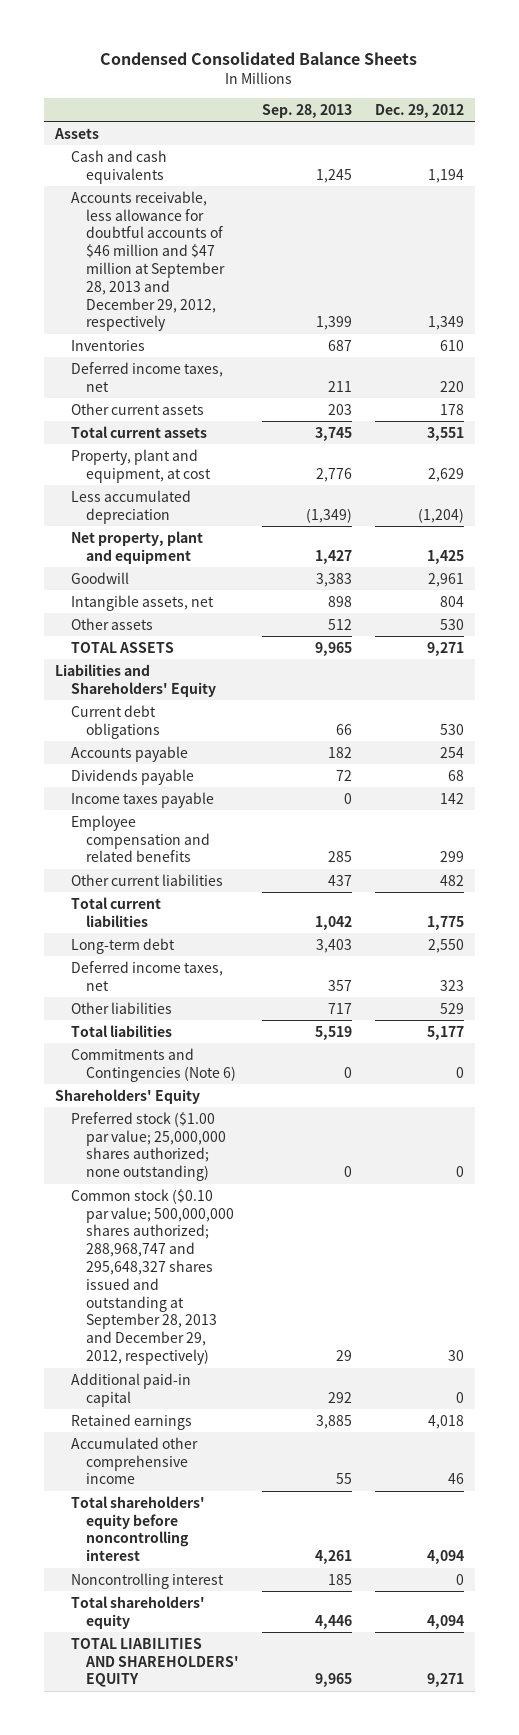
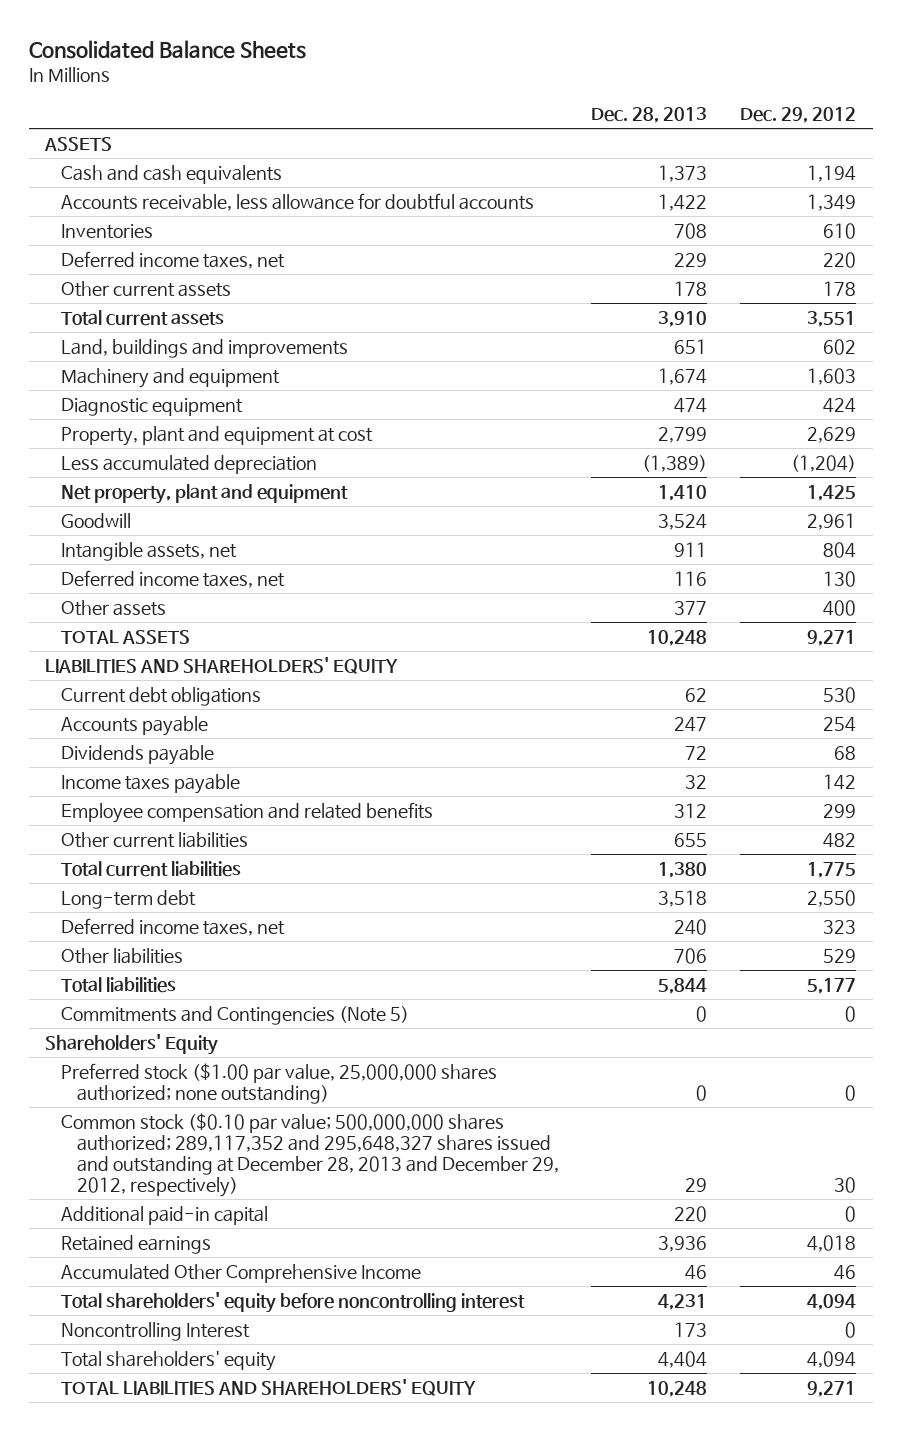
- Condensed Consolidated Balance Sheets
+ Consolidated Balance Sheets
- | Sep. 28, 2013 | Dec. 29, 2012
+ | Dec. 28, 2013 | Dec. 29, 2012
- Assets
+ ASSETS
- Accounts receivable, less allowance for doubtful accounts of $46 million and $47 million at September 28, 2013 and December 29, 2012, respectively | 1,399 | 1,349
+ Accounts receivable, less allowance for doubtful accounts | 1,422 | 1,349
- Property, plant and equipment, at cost | 2,776 | 2,629
+ Land, buildings and improvements | 651 | 602
+ Machinery and equipment | 1,674 | 1,603
+ Diagnostic equipment | 474 | 424
+ Property, plant and equipment at cost | 2,799 | 2,629
- Other assets | 512 | 530
+ Deferred income taxes, net | 116 | 130
+ Other assets | 377 | 400
- Liabilities and Shareholders' Equity
+ LIABILITIES AND SHAREHOLDERS' EQUITY
- Commitments and Contingencies (Note 6) | 0 | 0
+ Commitments and Contingencies (Note 5) | 0 | 0
- Preferred stock ($1.00 par value; 25,000,000 shares authorized; none outstanding) | 0 | 0
- Common stock ($0.10 par value; 500,000,000 shares authorized; 288,968,747 and 295,648,327 shares issued and outstanding at September 28, 2013 and December 29, 2012, respectively) | 29 | 30
+ Preferred stock ($1.00 par value, 25,000,000 shares authorized; none outstanding) | 0 | 0
+ Common stock ($0.10 par value; 500,000,000 shares authorized; 289,117,352 and 295,648,327 shares issued and outstanding at December 28, 2013 and December 29, 2012, respectively) | 29 | 30
- Accumulated other comprehensive income | 55 | 46
+ Accumulated Other Comprehensive Income | 46 | 46
- Noncontrolling interest | 185 | 0
+ Noncontrolling Interest | 173 | 0

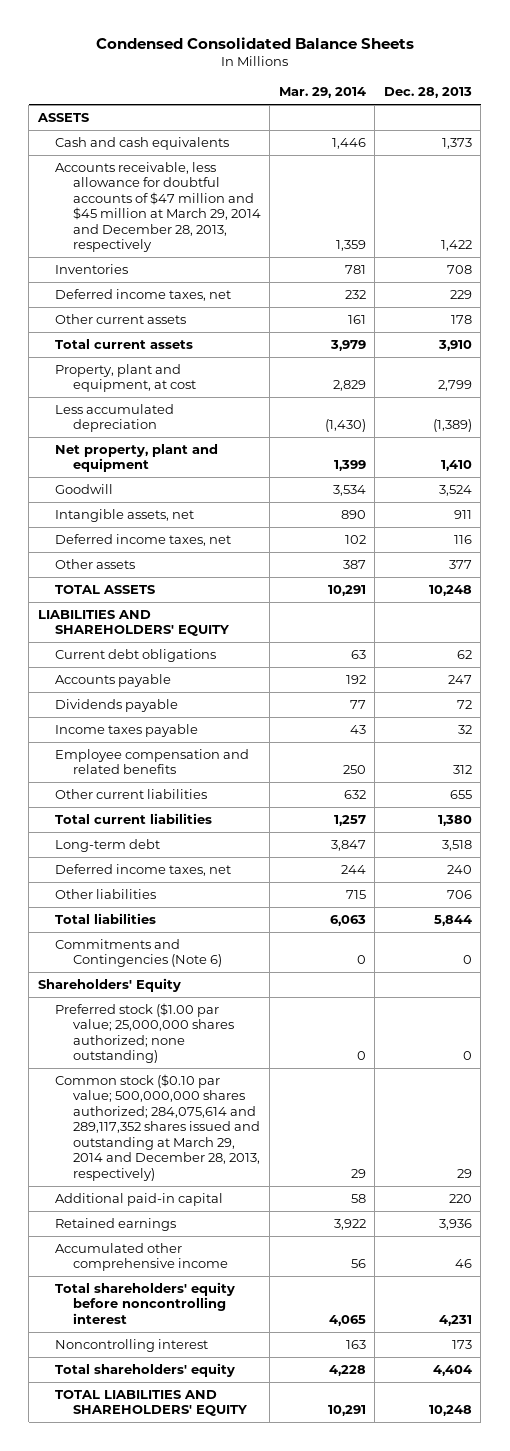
- Consolidated Balance Sheets
+ Condensed Consolidated Balance Sheets
- | Dec. 28, 2013 | Dec. 29, 2012
+ | Mar. 29, 2014 | Dec. 28, 2013
- Accounts receivable, less allowance for doubtful accounts | 1,422 | 1,349
+ Accounts receivable, less allowance for doubtful accounts of $47 million and $45 million at March 29, 2014 and December 28, 2013, respectively | 1,359 | 1,422
- Land, buildings and improvements | 651 | 602
- Machinery and equipment | 1,674 | 1,603
- Diagnostic equipment | 474 | 424
- Property, plant and equipment at cost | 2,799 | 2,629
+ Property, plant and equipment, at cost | 2,829 | 2,799
- Commitments and Contingencies (Note 5) | 0 | 0
+ Commitments and Contingencies (Note 6) | 0 | 0
- Preferred stock ($1.00 par value, 25,000,000 shares authorized; none outstanding) | 0 | 0
- Common stock ($0.10 par value; 500,000,000 shares authorized; 289,117,352 and 295,648,327 shares issued and outstanding at December 28, 2013 and December 29, 2012, respectively) | 29 | 30
+ Preferred stock ($1.00 par value; 25,000,000 shares authorized; none outstanding) | 0 | 0
+ Common stock ($0.10 par value; 500,000,000 shares authorized; 284,075,614 and 289,117,352 shares issued and outstanding at March 29, 2014 and December 28, 2013, respectively) | 29 | 29
- Accumulated Other Comprehensive Income | 46 | 46
+ Accumulated other comprehensive income | 56 | 46
- Noncontrolling Interest | 173 | 0
+ Noncontrolling interest | 163 | 173

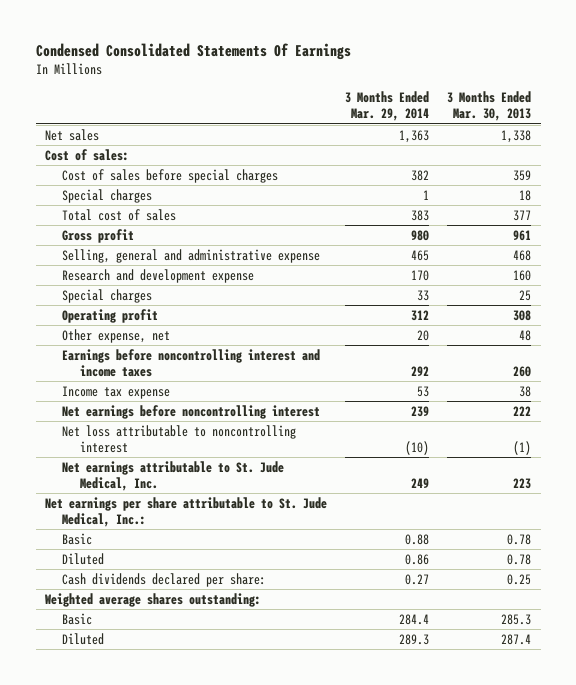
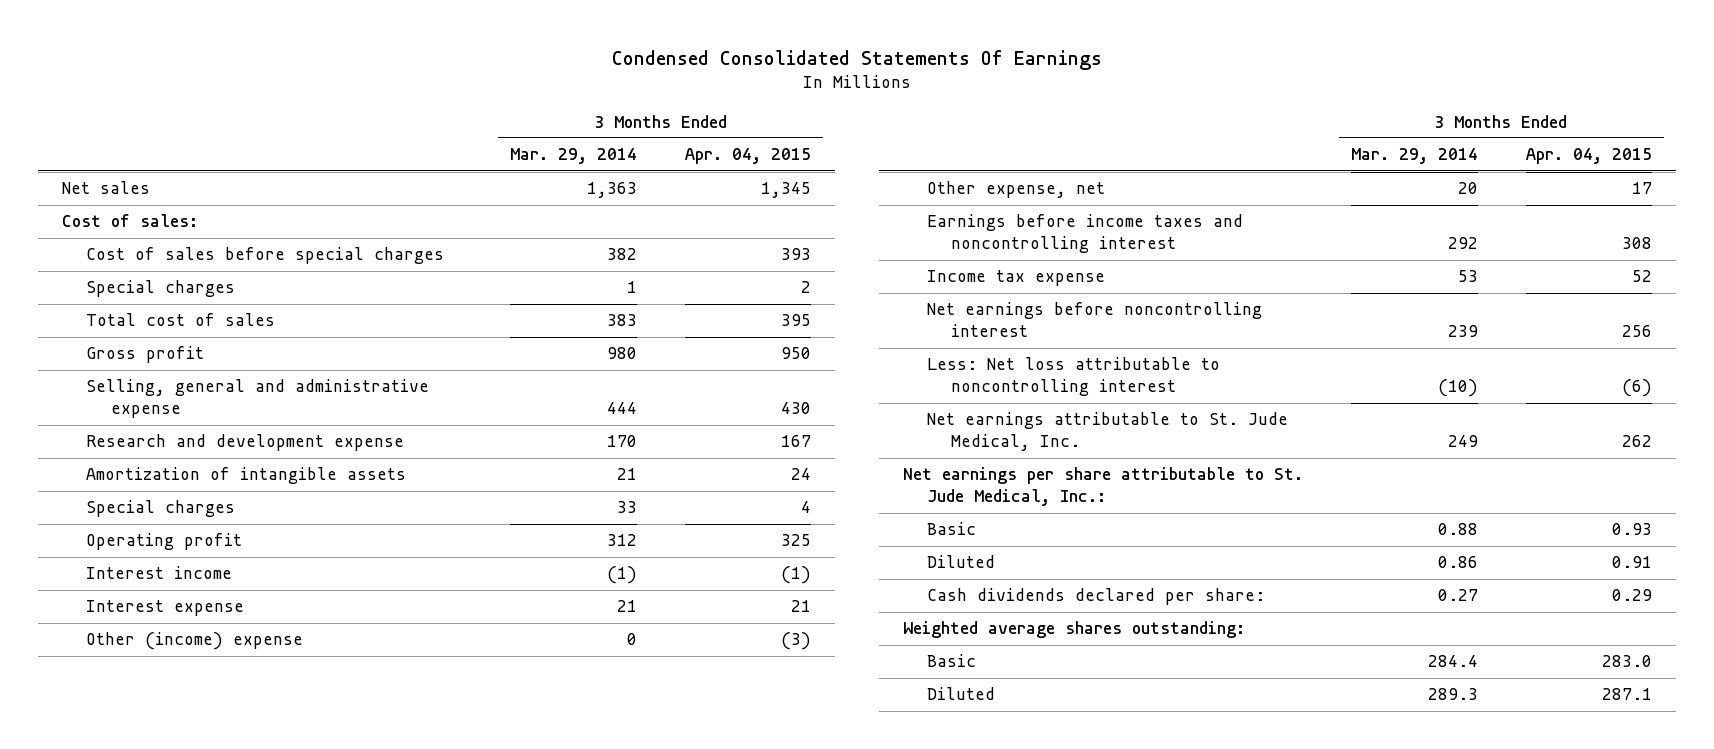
- | 3 Months Ended Mar. 29, 2014 | 3 Months Ended Mar. 30, 2013
+ | 3 Months Ended Mar. 29, 2014 | 3 Months Ended Apr. 04, 2015
- Selling, general and administrative expense | 465 | 468
+ Selling, general and administrative expense | 444 | 430
+ Amortization of intangible assets | 21 | 24
+ Interest income | (1) | (1)
+ Interest expense | 21 | 21
+ Other (income) expense | 0 | (3)
- Earnings before noncontrolling interest and income taxes | 292 | 260
+ Earnings before income taxes and noncontrolling interest | 292 | 308
- Net loss attributable to noncontrolling interest | (10) | (1)
+ Less: Net loss attributable to noncontrolling interest | (10) | (6)

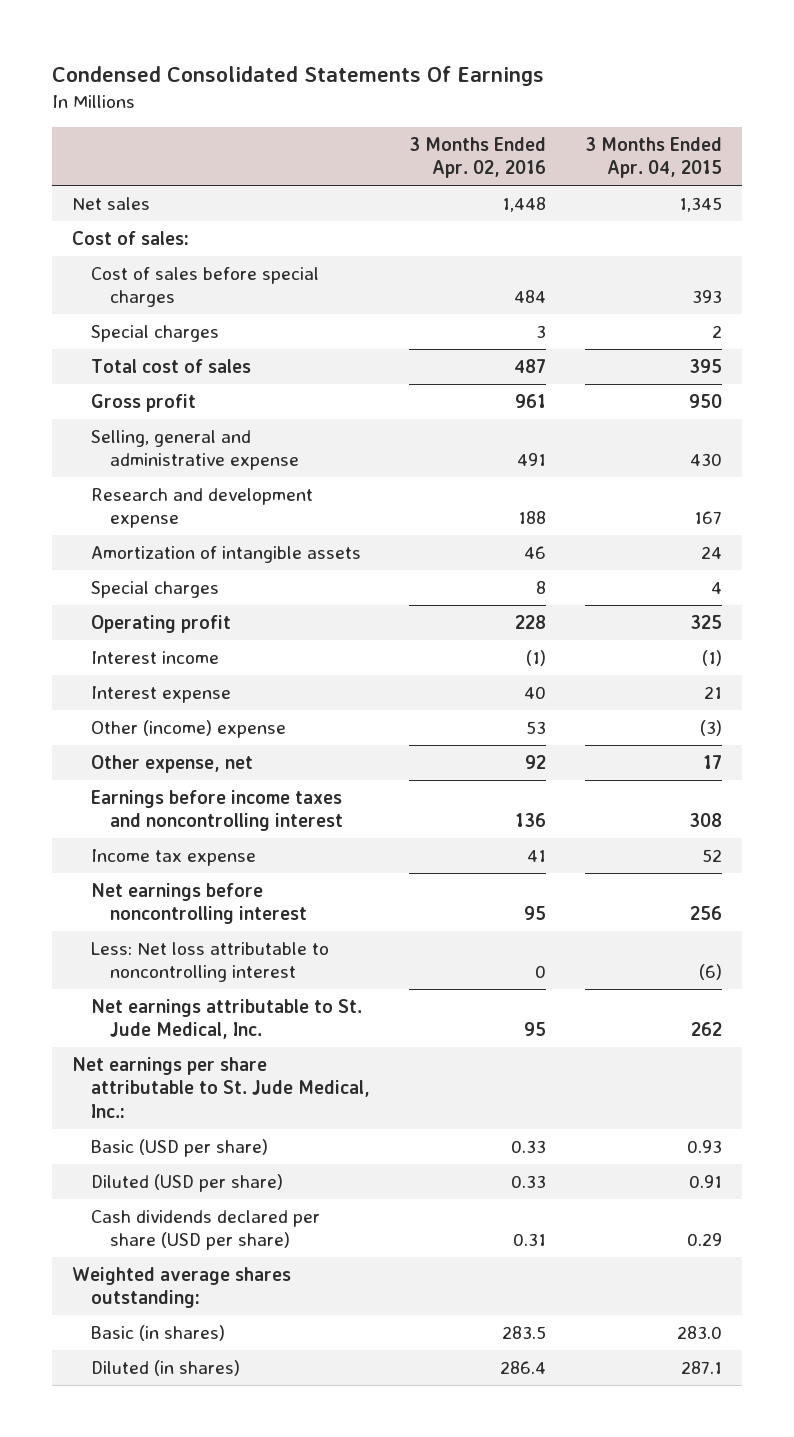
- | 3 Months Ended Mar. 29, 2014 | 3 Months Ended Apr. 04, 2015
+ | 3 Months Ended Apr. 02, 2016 | 3 Months Ended Apr. 04, 2015
- Basic | 0.88 | 0.93
- Diluted | 0.86 | 0.91
- Cash dividends declared per share: | 0.27 | 0.29
+ Basic (USD per share) | 0.33 | 0.93
+ Diluted (USD per share) | 0.33 | 0.91
+ Cash dividends declared per share (USD per share) | 0.31 | 0.29
- Basic | 284.4 | 283.0
- Diluted | 289.3 | 287.1
+ Basic (in shares) | 283.5 | 283.0
+ Diluted (in shares) | 286.4 | 287.1

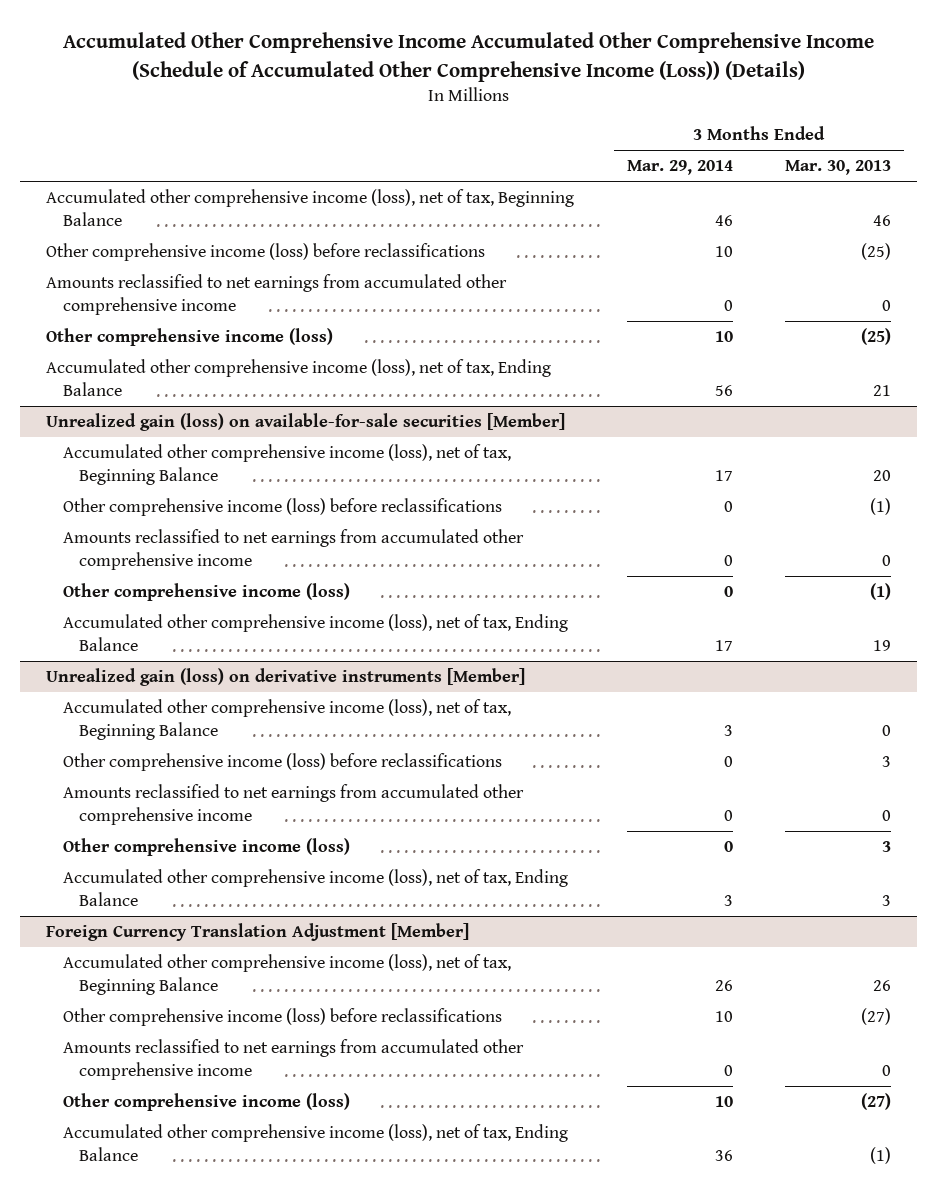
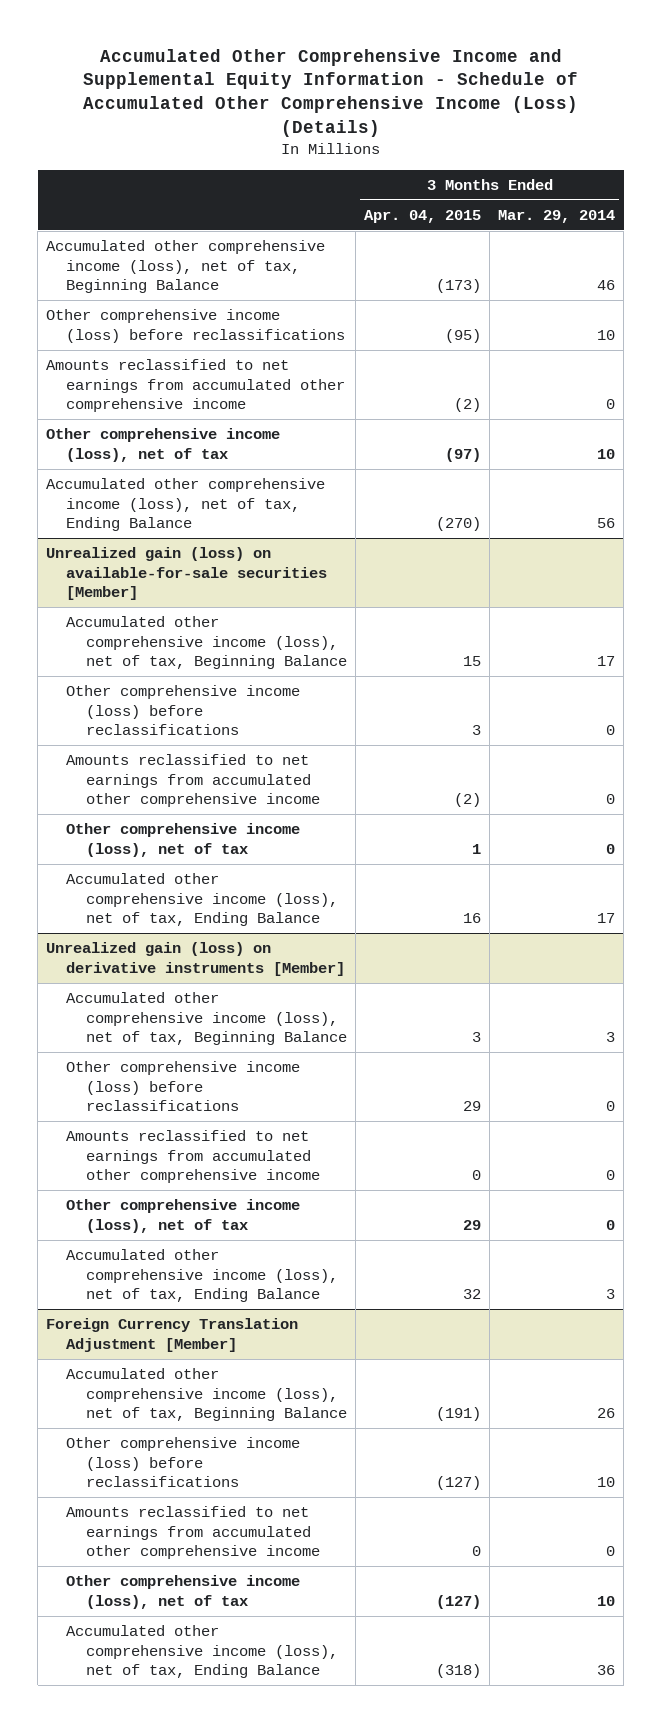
- Accumulated Other Comprehensive Income Accumulated Other Comprehensive Income (Schedule of Accumulated Other Comprehensive Income (Loss)) (Details)
+ Accumulated Other Comprehensive Income and Supplemental Equity Information - Schedule of Accumulated Other Comprehensive Income (Loss) (Details)
- | 3 Months Ended Mar. 29, 2014 | 3 Months Ended Mar. 30, 2013
+ | 3 Months Ended Apr. 04, 2015 | 3 Months Ended Mar. 29, 2014
- Other comprehensive income (loss) | 10 | (25)
+ Other comprehensive income (loss), net of tax | (97) | 10
@ Unrealized gain (loss) on available-for-sale securities [Member]
- Other comprehensive income (loss) | 0 | (1)
+ Other comprehensive income (loss), net of tax | 1 | 0
@ Unrealized gain (loss) on derivative instruments [Member]
- Other comprehensive income (loss) | 0 | 3
+ Other comprehensive income (loss), net of tax | 29 | 0
@ Foreign Currency Translation Adjustment [Member]
- Other comprehensive income (loss) | 10 | (27)
+ Other comprehensive income (loss), net of tax | (127) | 10

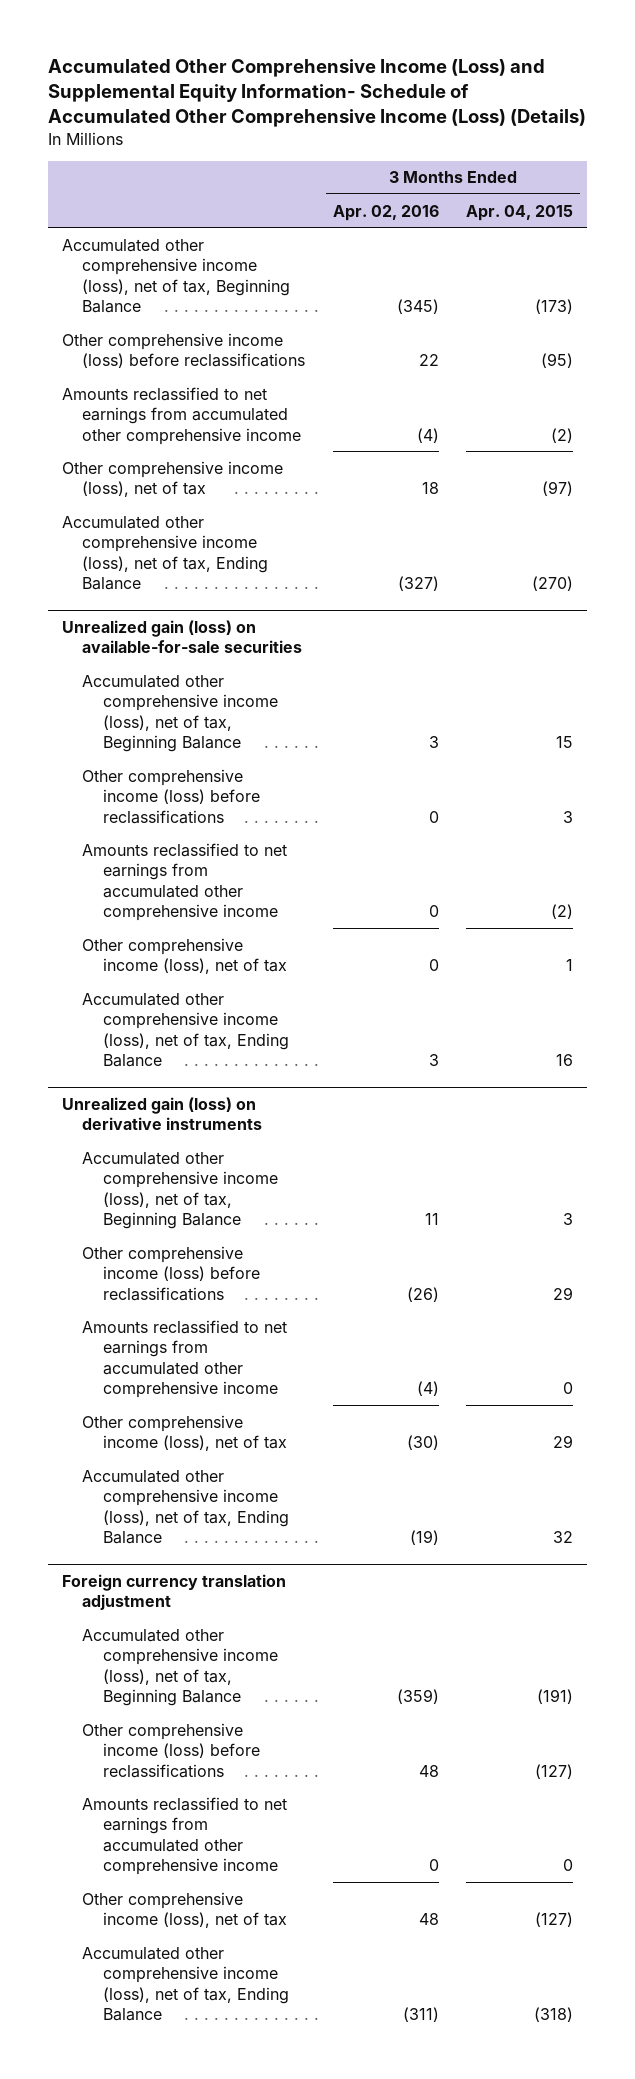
- Accumulated Other Comprehensive Income and Supplemental Equity Information - Schedule of Accumulated Other Comprehensive Income (Loss) (Details)
+ Accumulated Other Comprehensive Income (Loss) and Supplemental Equity Information- Schedule of Accumulated Other Comprehensive Income (Loss) (Details)
- | 3 Months Ended Apr. 04, 2015 | 3 Months Ended Mar. 29, 2014
+ | 3 Months Ended Apr. 02, 2016 | 3 Months Ended Apr. 04, 2015
- Unrealized gain (loss) on available-for-sale securities [Member]
+ Unrealized gain (loss) on available-for-sale securities
- Unrealized gain (loss) on derivative instruments [Member]
+ Unrealized gain (loss) on derivative instruments
- Foreign Currency Translation Adjustment [Member]
+ Foreign currency translation adjustment

